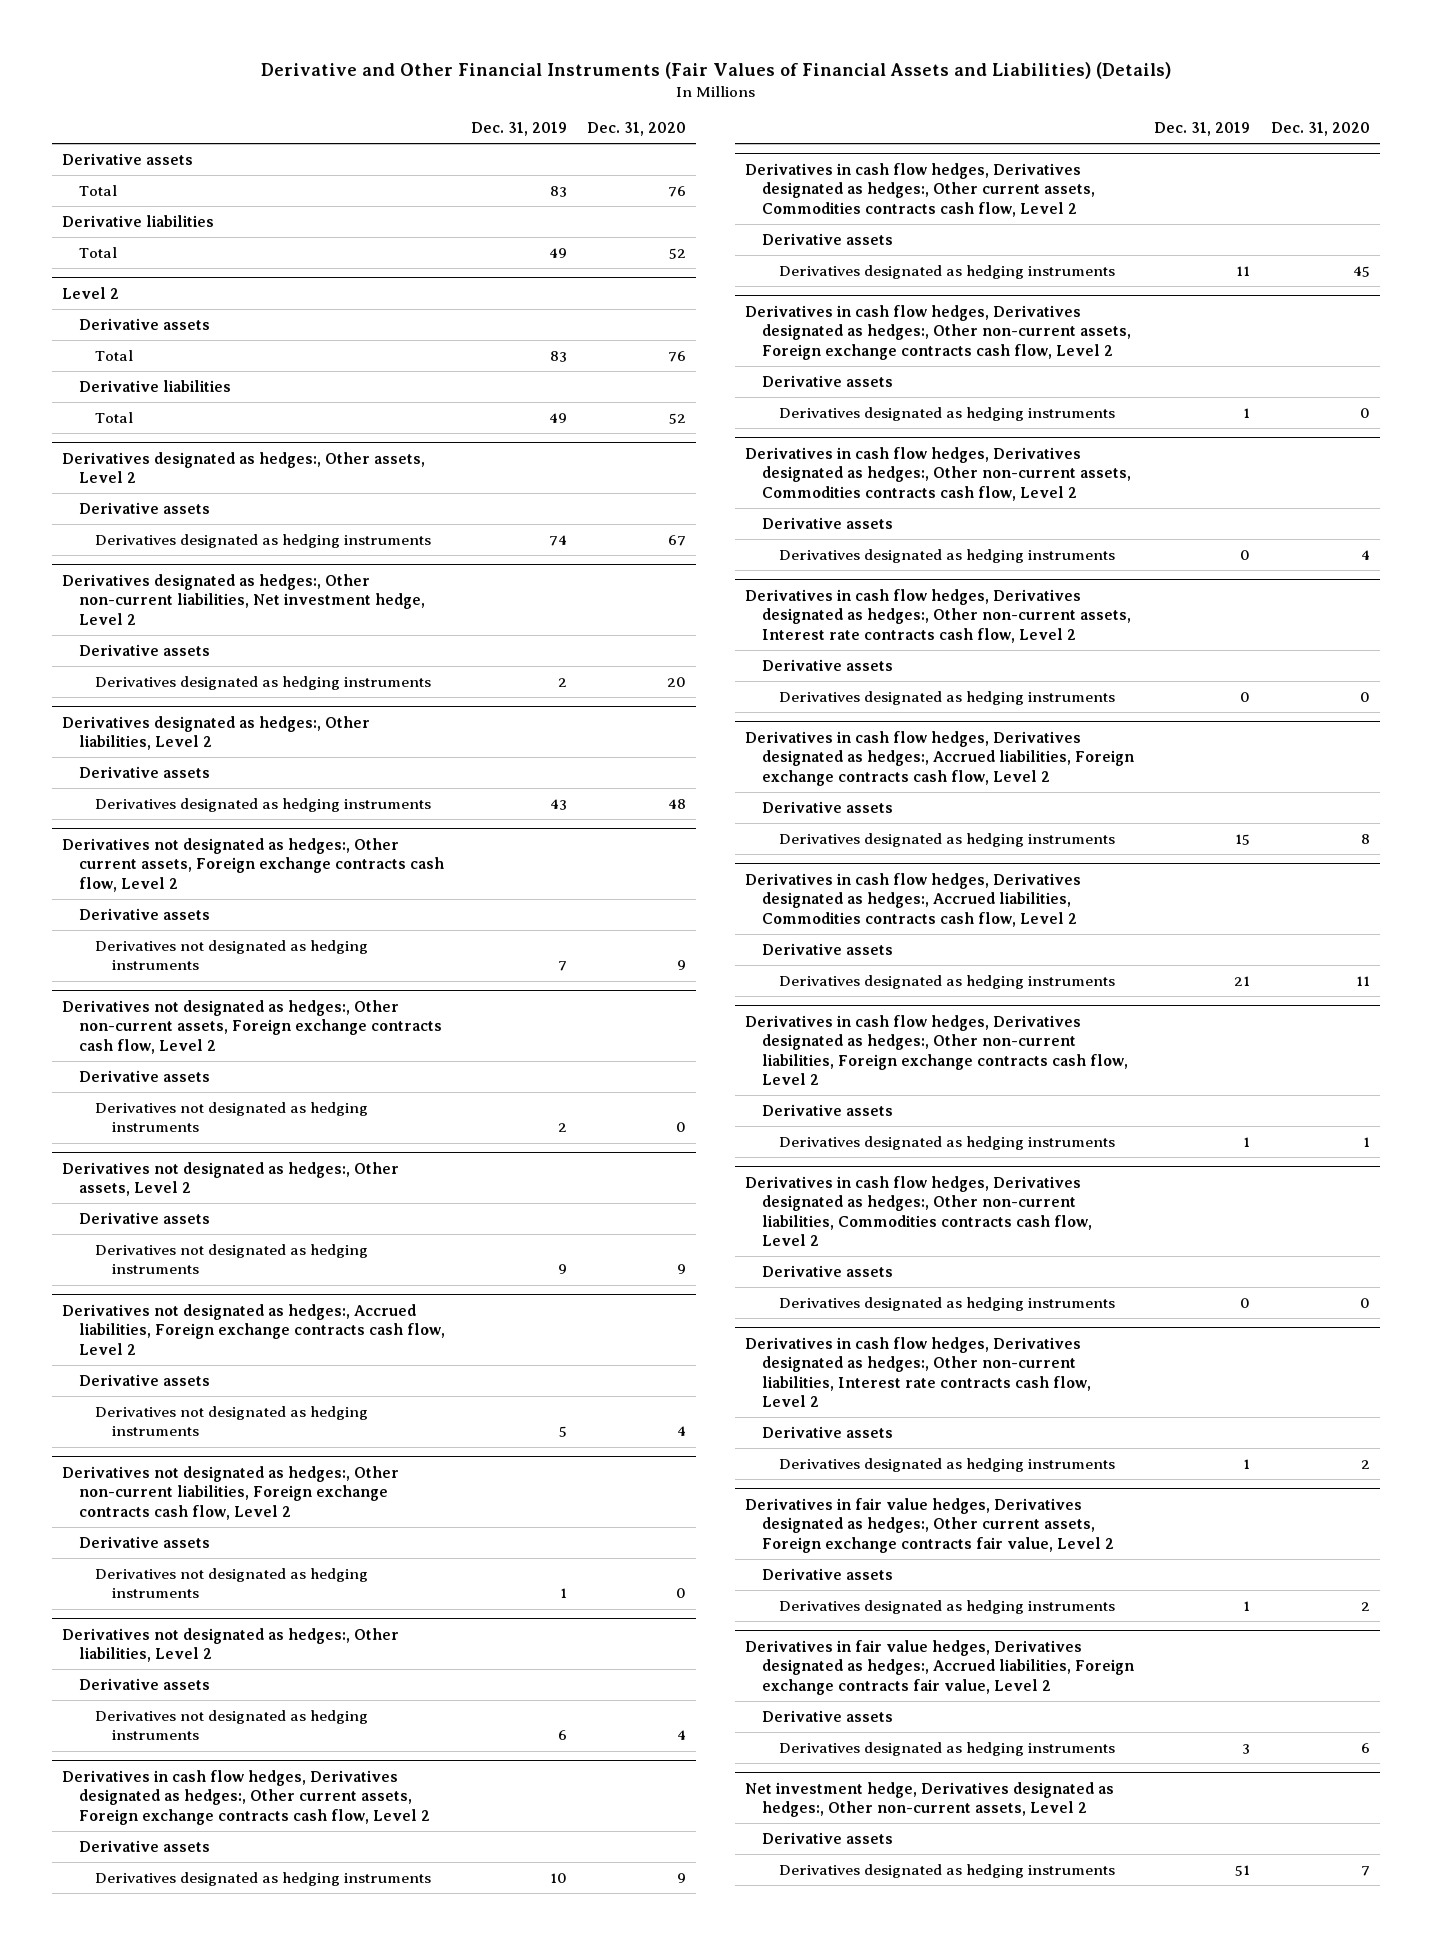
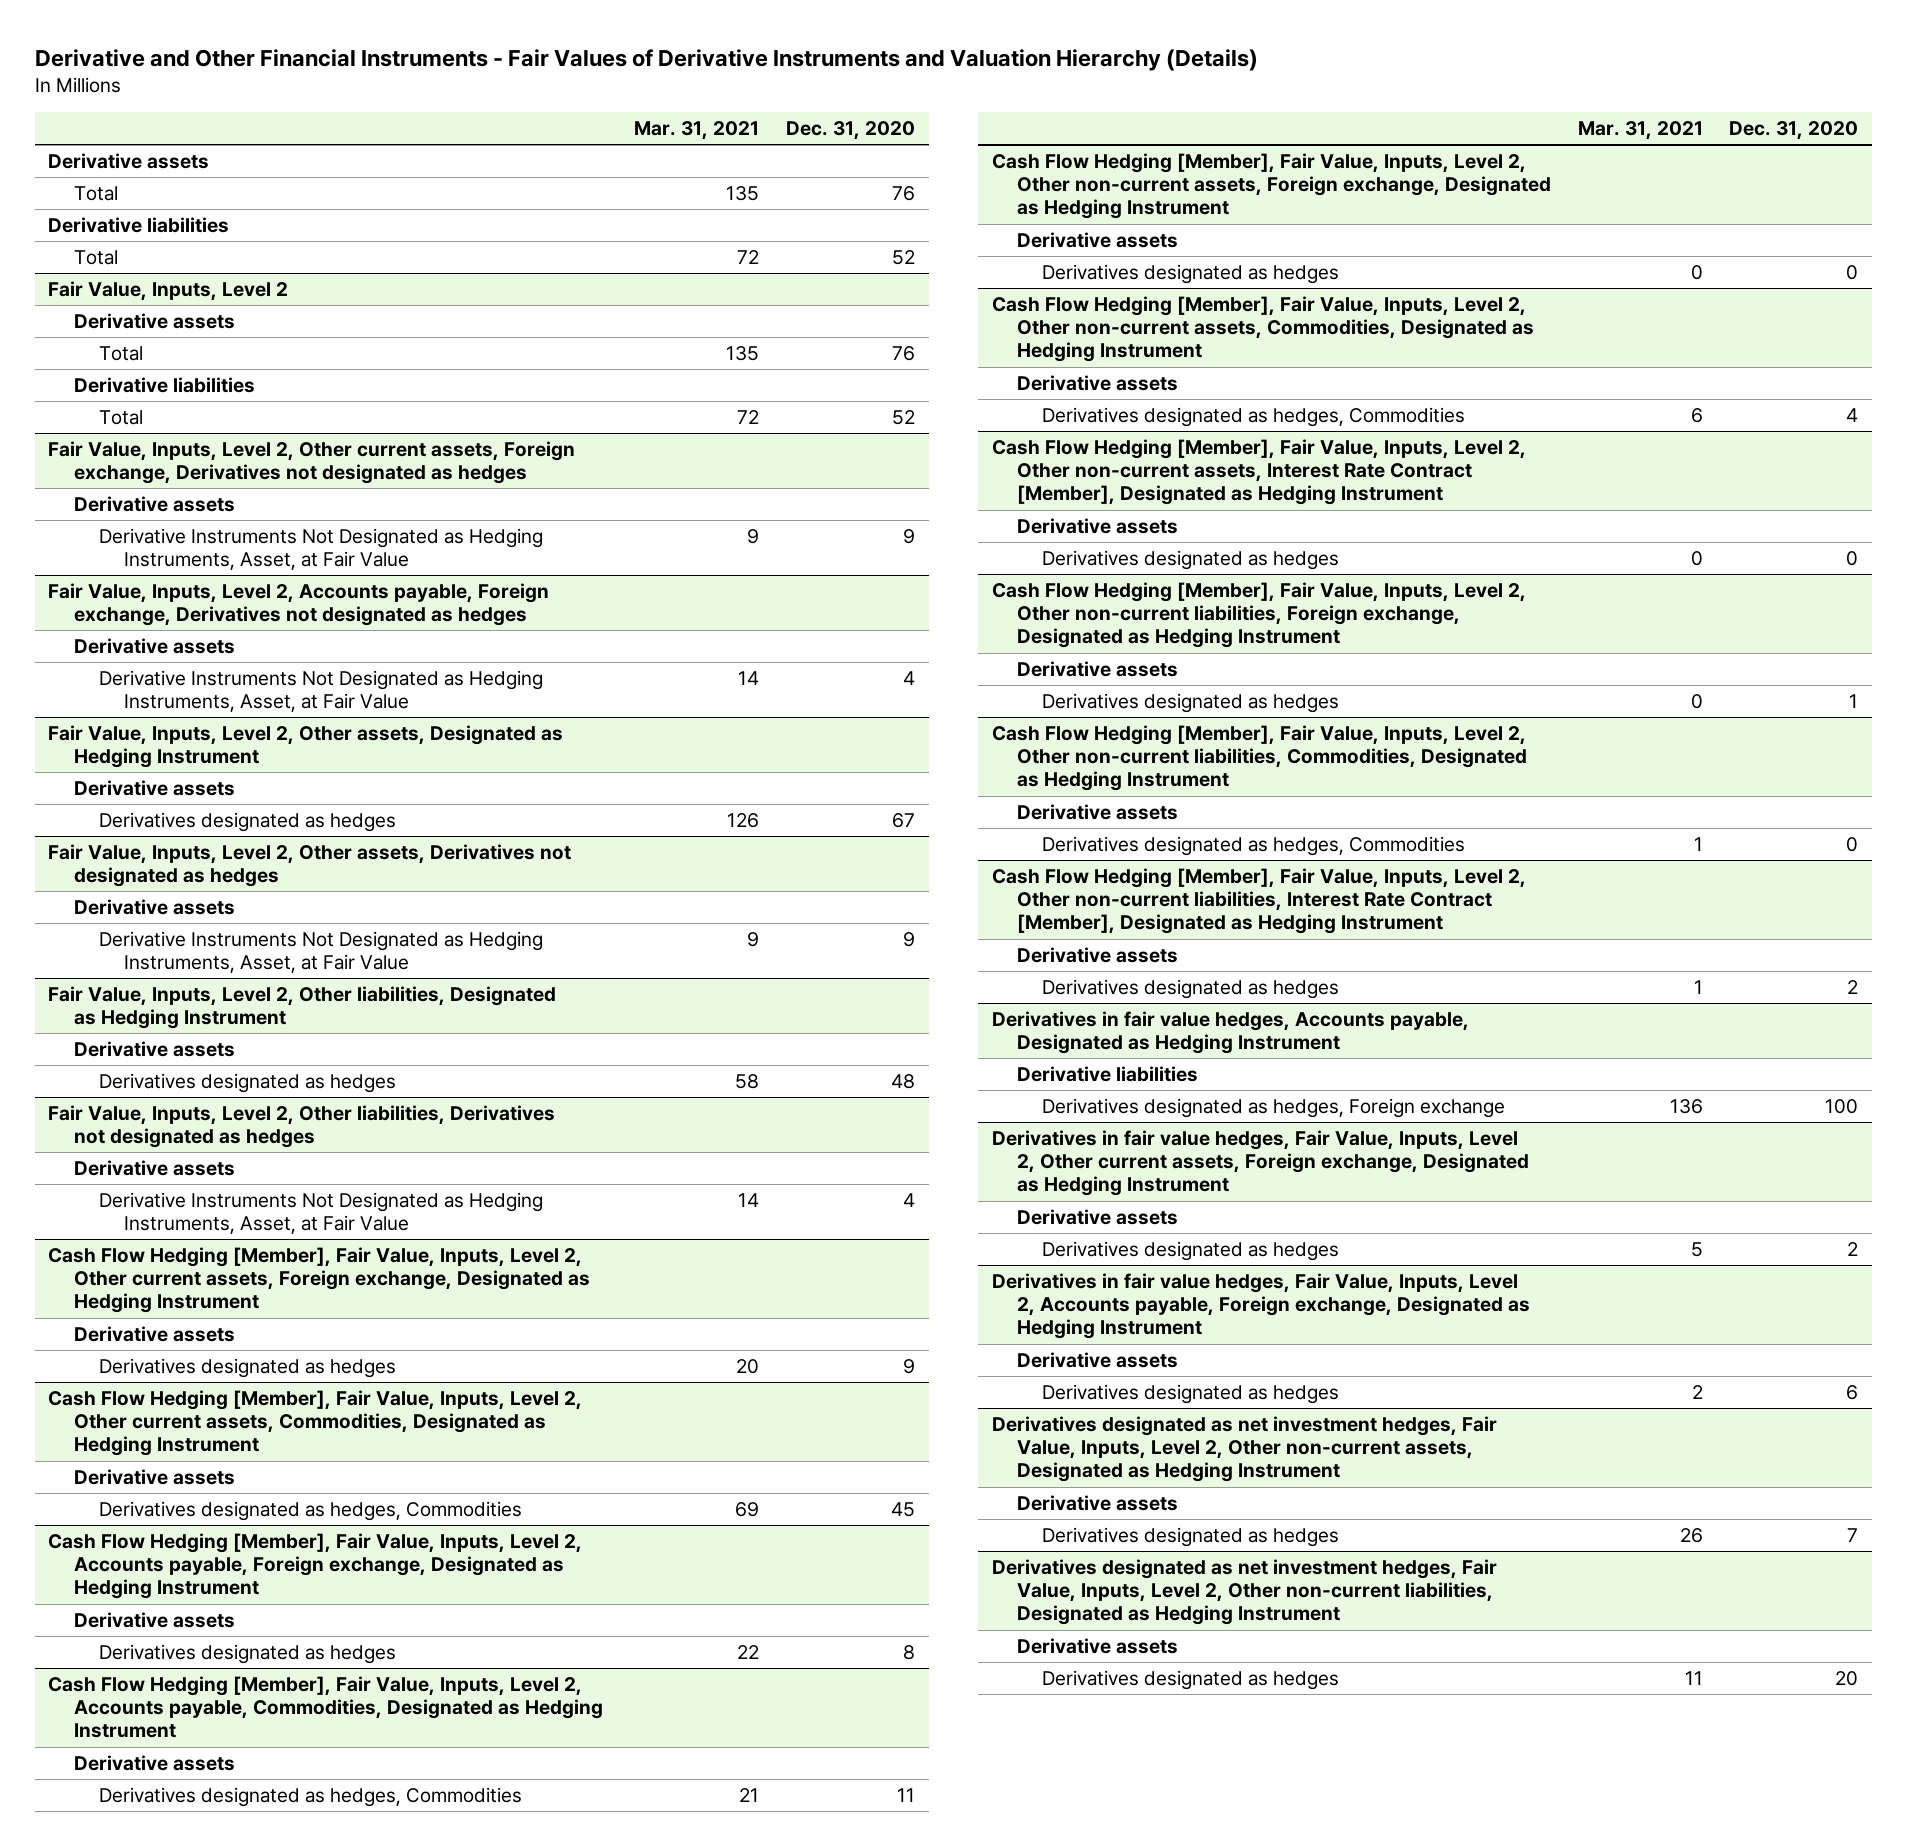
- Derivative and Other Financial Instruments (Fair Values of Financial Assets and Liabilities) (Details)
+ Derivative and Other Financial Instruments - Fair Values of Derivative Instruments and Valuation Hierarchy (Details)
- | Dec. 31, 2019 | Dec. 31, 2020
+ | Mar. 31, 2021 | Dec. 31, 2020
- Level 2
+ Fair Value, Inputs, Level 2
- Derivatives designated as hedges:, Other assets, Level 2
- Derivative assets
- Derivatives designated as hedging instruments | 74 | 67
- Derivatives designated as hedges:, Other non-current liabilities, Net investment hedge, Level 2
- Derivative assets
- Derivatives designated as hedging instruments | 2 | 20
- Derivatives designated as hedges:, Other liabilities, Level 2
+ Fair Value, Inputs, Level 2, Other current assets, Foreign exchange, Derivatives not designated as hedges
- Derivatives designated as hedging instruments | 43 | 48
- Derivatives not designated as hedges:, Other current assets, Foreign exchange contracts cash flow, Level 2
+ Derivative Instruments Not Designated as Hedging Instruments, Asset, at Fair Value | 9 | 9
+ Fair Value, Inputs, Level 2, Accounts payable, Foreign exchange, Derivatives not designated as hedges
- Derivatives not designated as hedging instruments | 7 | 9
- Derivatives not designated as hedges:, Other non-current assets, Foreign exchange contracts cash flow, Level 2
+ Derivative Instruments Not Designated as Hedging Instruments, Asset, at Fair Value | 14 | 4
+ Fair Value, Inputs, Level 2, Other assets, Designated as Hedging Instrument
- Derivatives not designated as hedging instruments | 2 | 0
- Derivatives not designated as hedges:, Other assets, Level 2
+ Derivatives designated as hedges | 126 | 67
+ Fair Value, Inputs, Level 2, Other assets, Derivatives not designated as hedges
- Derivatives not designated as hedging instruments | 9 | 9
- Derivatives not designated as hedges:, Accrued liabilities, Foreign exchange contracts cash flow, Level 2
+ Derivative Instruments Not Designated as Hedging Instruments, Asset, at Fair Value | 9 | 9
+ Fair Value, Inputs, Level 2, Other liabilities, Designated as Hedging Instrument
- Derivatives not designated as hedging instruments | 5 | 4
- Derivatives not designated as hedges:, Other non-current liabilities, Foreign exchange contracts cash flow, Level 2
+ Derivatives designated as hedges | 58 | 48
+ Fair Value, Inputs, Level 2, Other liabilities, Derivatives not designated as hedges
- Derivatives not designated as hedging instruments | 1 | 0
- Derivatives not designated as hedges:, Other liabilities, Level 2
+ Derivative Instruments Not Designated as Hedging Instruments, Asset, at Fair Value | 14 | 4
+ Cash Flow Hedging [Member], Fair Value, Inputs, Level 2, Other current assets, Foreign exchange, Designated as Hedging Instrument
- Derivatives not designated as hedging instruments | 6 | 4
- Derivatives in cash flow hedges, Derivatives designated as hedges:, Other current assets, Foreign exchange contracts cash flow, Level 2
+ Derivatives designated as hedges | 20 | 9
+ Cash Flow Hedging [Member], Fair Value, Inputs, Level 2, Other current assets, Commodities, Designated as Hedging Instrument
- Derivatives designated as hedging instruments | 10 | 9
- Derivatives in cash flow hedges, Derivatives designated as hedges:, Other current assets, Commodities contracts cash flow, Level 2
+ Derivatives designated as hedges, Commodities | 69 | 45
+ Cash Flow Hedging [Member], Fair Value, Inputs, Level 2, Accounts payable, Foreign exchange, Designated as Hedging Instrument
- Derivatives designated as hedging instruments | 11 | 45
- Derivatives in cash flow hedges, Derivatives designated as hedges:, Other non-current assets, Foreign exchange contracts cash flow, Level 2
+ Derivatives designated as hedges | 22 | 8
+ Cash Flow Hedging [Member], Fair Value, Inputs, Level 2, Accounts payable, Commodities, Designated as Hedging Instrument
- Derivatives designated as hedging instruments | 1 | 0
- Derivatives in cash flow hedges, Derivatives designated as hedges:, Other non-current assets, Commodities contracts cash flow, Level 2
+ Derivatives designated as hedges, Commodities | 21 | 11
+ Cash Flow Hedging [Member], Fair Value, Inputs, Level 2, Other non-current assets, Foreign exchange, Designated as Hedging Instrument
- Derivatives designated as hedging instruments | 0 | 4
- Derivatives in cash flow hedges, Derivatives designated as hedges:, Other non-current assets, Interest rate contracts cash flow, Level 2
+ Derivatives designated as hedges | 0 | 0
+ Cash Flow Hedging [Member], Fair Value, Inputs, Level 2, Other non-current assets, Commodities, Designated as Hedging Instrument
- Derivatives designated as hedging instruments | 0 | 0
- Derivatives in cash flow hedges, Derivatives designated as hedges:, Accrued liabilities, Foreign exchange contracts cash flow, Level 2
+ Derivatives designated as hedges, Commodities | 6 | 4
+ Cash Flow Hedging [Member], Fair Value, Inputs, Level 2, Other non-current assets, Interest Rate Contract [Member], Designated as Hedging Instrument
- Derivatives designated as hedging instruments | 15 | 8
- Derivatives in cash flow hedges, Derivatives designated as hedges:, Accrued liabilities, Commodities contracts cash flow, Level 2
+ Derivatives designated as hedges | 0 | 0
+ Cash Flow Hedging [Member], Fair Value, Inputs, Level 2, Other non-current liabilities, Foreign exchange, Designated as Hedging Instrument
- Derivatives designated as hedging instruments | 21 | 11
- Derivatives in cash flow hedges, Derivatives designated as hedges:, Other non-current liabilities, Foreign exchange contracts cash flow, Level 2
+ Derivatives designated as hedges | 0 | 1
+ Cash Flow Hedging [Member], Fair Value, Inputs, Level 2, Other non-current liabilities, Commodities, Designated as Hedging Instrument
- Derivatives designated as hedging instruments | 1 | 1
- Derivatives in cash flow hedges, Derivatives designated as hedges:, Other non-current liabilities, Commodities contracts cash flow, Level 2
+ Derivatives designated as hedges, Commodities | 1 | 0
+ Cash Flow Hedging [Member], Fair Value, Inputs, Level 2, Other non-current liabilities, Interest Rate Contract [Member], Designated as Hedging Instrument
- Derivatives designated as hedging instruments | 0 | 0
- Derivatives in cash flow hedges, Derivatives designated as hedges:, Other non-current liabilities, Interest rate contracts cash flow, Level 2
+ Derivatives designated as hedges | 1 | 2
+ Derivatives in fair value hedges, Accounts payable, Designated as Hedging Instrument
+ Derivative liabilities
+ Derivatives designated as hedges, Foreign exchange | 136 | 100
+ Derivatives in fair value hedges, Fair Value, Inputs, Level 2, Other current assets, Foreign exchange, Designated as Hedging Instrument
- Derivatives designated as hedging instruments | 1 | 2
- Derivatives in fair value hedges, Derivatives designated as hedges:, Other current assets, Foreign exchange contracts fair value, Level 2
+ Derivatives designated as hedges | 5 | 2
+ Derivatives in fair value hedges, Fair Value, Inputs, Level 2, Accounts payable, Foreign exchange, Designated as Hedging Instrument
- Derivatives designated as hedging instruments | 1 | 2
- Derivatives in fair value hedges, Derivatives designated as hedges:, Accrued liabilities, Foreign exchange contracts fair value, Level 2
+ Derivatives designated as hedges | 2 | 6
+ Derivatives designated as net investment hedges, Fair Value, Inputs, Level 2, Other non-current assets, Designated as Hedging Instrument
- Derivatives designated as hedging instruments | 3 | 6
- Net investment hedge, Derivatives designated as hedges:, Other non-current assets, Level 2
+ Derivatives designated as hedges | 26 | 7
+ Derivatives designated as net investment hedges, Fair Value, Inputs, Level 2, Other non-current liabilities, Designated as Hedging Instrument
- Derivatives designated as hedging instruments | 51 | 7
+ Derivatives designated as hedges | 11 | 20

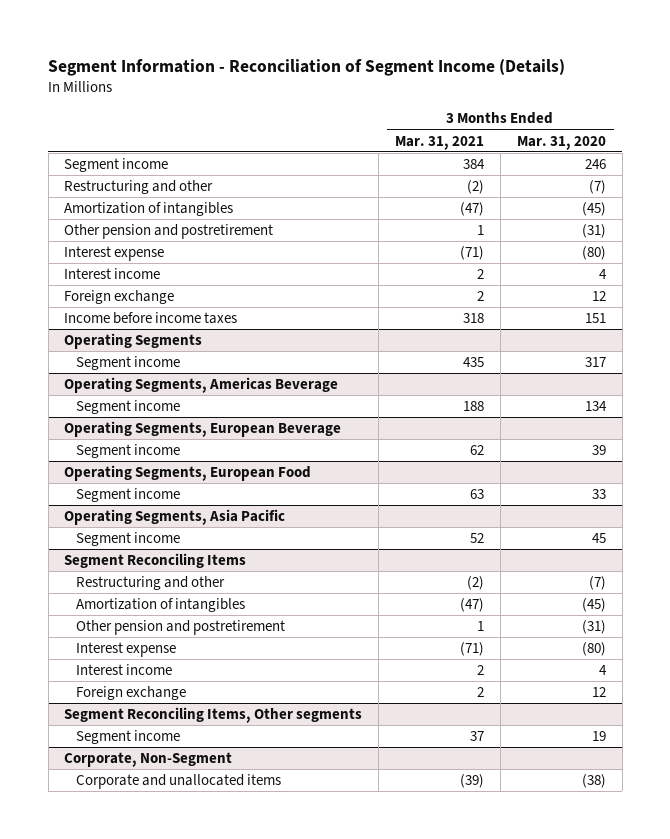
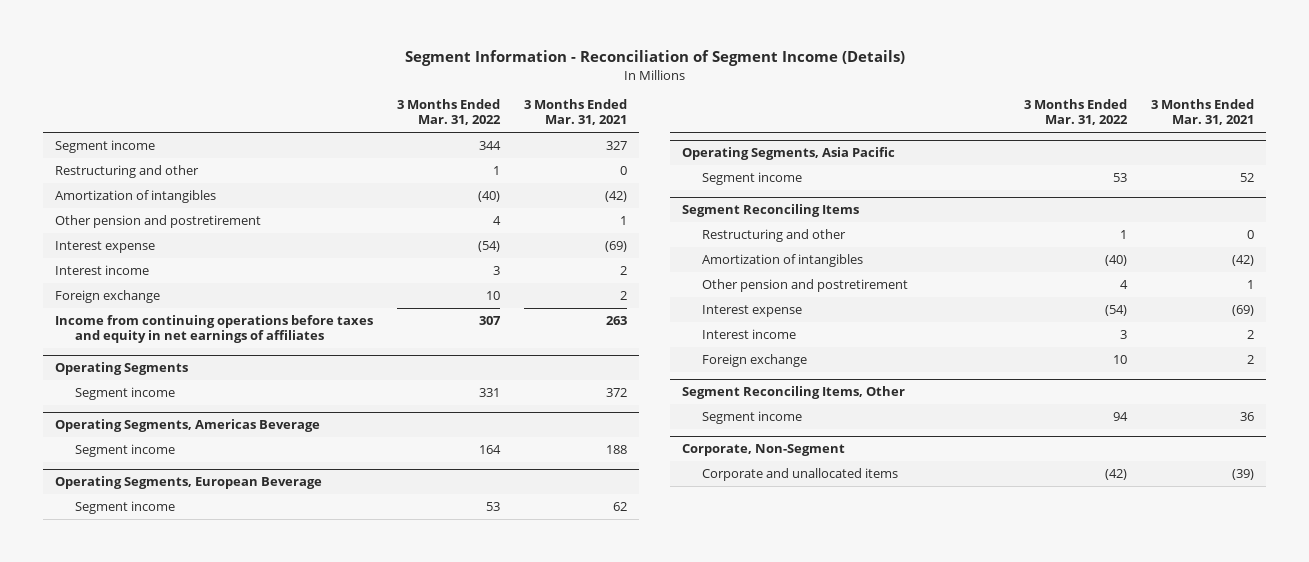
- | 3 Months Ended Mar. 31, 2021 | 3 Months Ended Mar. 31, 2020
+ | 3 Months Ended Mar. 31, 2022 | 3 Months Ended Mar. 31, 2021
- Segment income | 384 | 246
- Restructuring and other | (2) | (7)
- Amortization of intangibles | (47) | (45)
+ Segment income | 344 | 327
+ Restructuring and other | 1 | 0
+ Amortization of intangibles | (40) | (42)
- Interest expense | (71) | (80)
+ Interest expense | (54) | (69)
- Income before income taxes | 318 | 151
+ Income from continuing operations before taxes and equity in net earnings of affiliates | 307 | 263
@ Operating Segments
- Segment income | 435 | 317
+ Segment income | 331 | 372
- Operating Segments, European Food
- Segment income | 63 | 33
@ Segment Reconciling Items
- Restructuring and other | (2) | (7)
- Amortization of intangibles | (47) | (45)
+ Restructuring and other | 1 | 0
+ Amortization of intangibles | (40) | (42)
- Interest expense | (71) | (80)
+ Interest expense | (54) | (69)
- Segment Reconciling Items, Other segments
- Segment income | 37 | 19
+ Segment Reconciling Items, Other
+ Segment income | 94 | 36

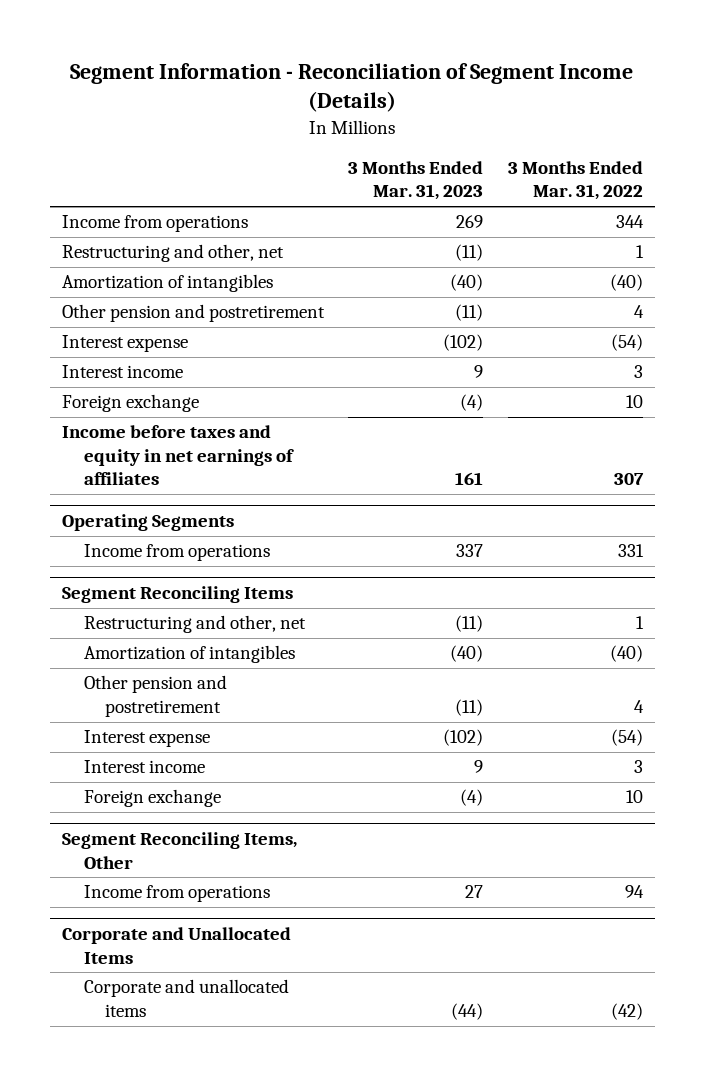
- | 3 Months Ended Mar. 31, 2022 | 3 Months Ended Mar. 31, 2021
+ | 3 Months Ended Mar. 31, 2023 | 3 Months Ended Mar. 31, 2022
- Segment income | 344 | 327
- Restructuring and other | 1 | 0
+ Income from operations | 269 | 344
+ Restructuring and other, net | (11) | 1
- Income from continuing operations before taxes and equity in net earnings of affiliates | 307 | 263
+ Income before taxes and equity in net earnings of affiliates | 161 | 307
@ Operating Segments
- Segment income | 331 | 372
- Operating Segments, Americas Beverage
- Segment income | 164 | 188
- Operating Segments, European Beverage
- Segment income | 53 | 62
- Operating Segments, Asia Pacific
- Segment income | 53 | 52
@ Operating Segments
+ Income from operations | 337 | 331
@ Segment Reconciling Items
- Restructuring and other | 1 | 0
+ Restructuring and other, net | (11) | 1
@ Segment Reconciling Items, Other
- Segment income | 94 | 36
- Corporate, Non-Segment
@ Segment Reconciling Items, Other
+ Income from operations | 27 | 94
+ Corporate and Unallocated Items

